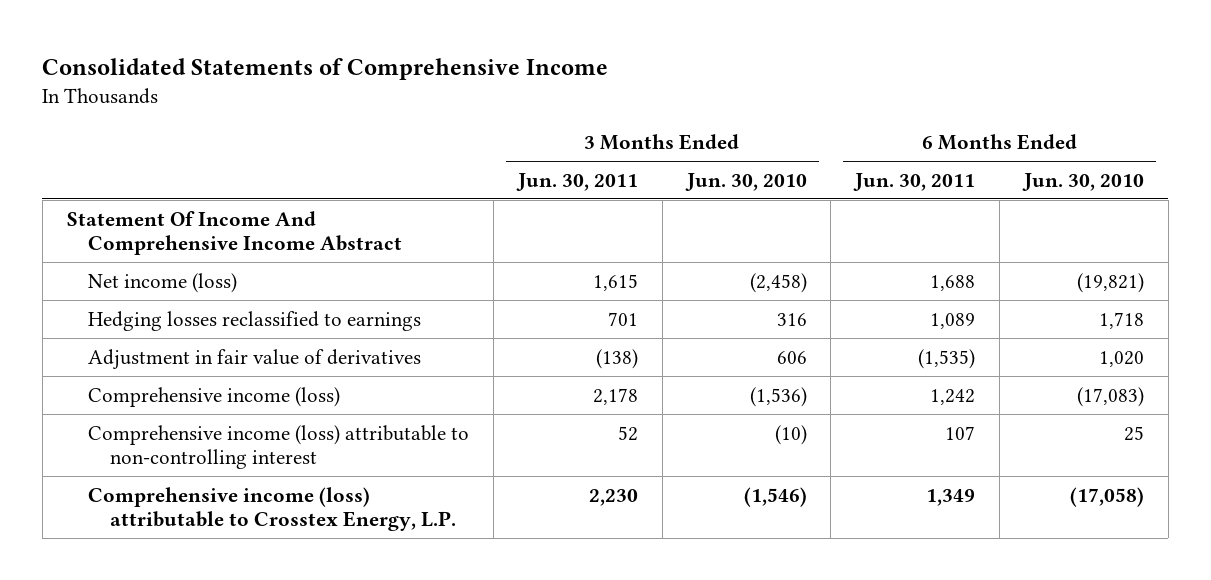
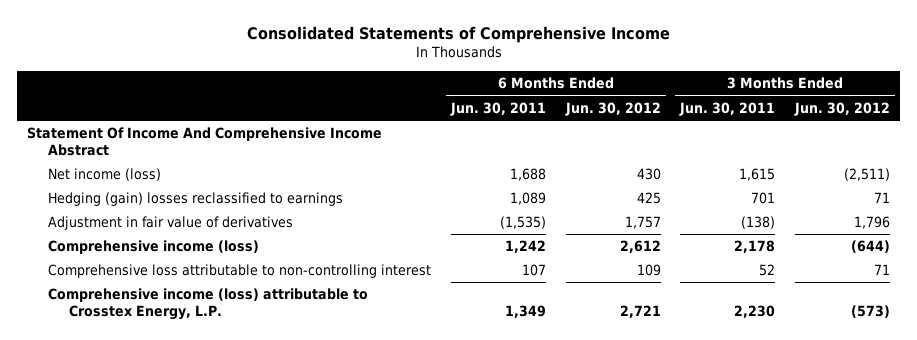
- | 3 Months Ended Jun. 30, 2011 | 3 Months Ended Jun. 30, 2010 | 6 Months Ended Jun. 30, 2011 | 6 Months Ended Jun. 30, 2010
+ | 6 Months Ended Jun. 30, 2011 | 6 Months Ended Jun. 30, 2012 | 3 Months Ended Jun. 30, 2011 | 3 Months Ended Jun. 30, 2012
- Hedging losses reclassified to earnings | 701 | 316 | 1,089 | 1,718
+ Hedging (gain) losses reclassified to earnings | 1,089 | 425 | 701 | 71
- Comprehensive income (loss) attributable to non-controlling interest | 52 | (10) | 107 | 25
+ Comprehensive loss attributable to non-controlling interest | 107 | 109 | 52 | 71

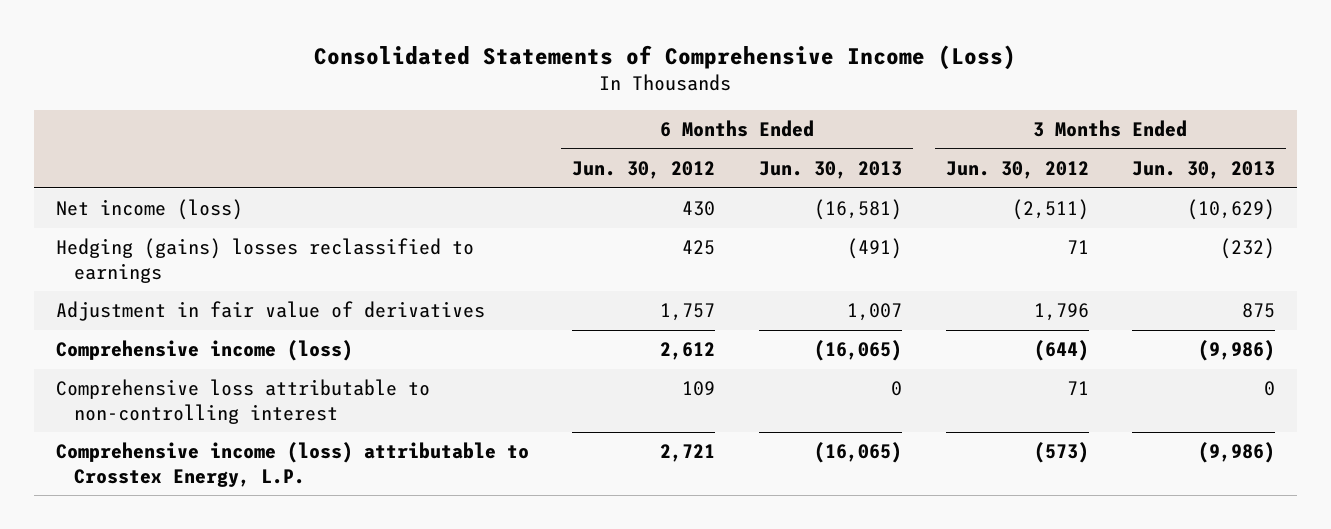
- Consolidated Statements of Comprehensive Income
+ Consolidated Statements of Comprehensive Income (Loss)
- | 6 Months Ended Jun. 30, 2011 | 6 Months Ended Jun. 30, 2012 | 3 Months Ended Jun. 30, 2011 | 3 Months Ended Jun. 30, 2012
+ | 6 Months Ended Jun. 30, 2012 | 6 Months Ended Jun. 30, 2013 | 3 Months Ended Jun. 30, 2012 | 3 Months Ended Jun. 30, 2013
- Statement Of Income And Comprehensive Income Abstract
- Hedging (gain) losses reclassified to earnings | 1,089 | 425 | 701 | 71
+ Hedging (gains) losses reclassified to earnings | 425 | (491) | 71 | (232)

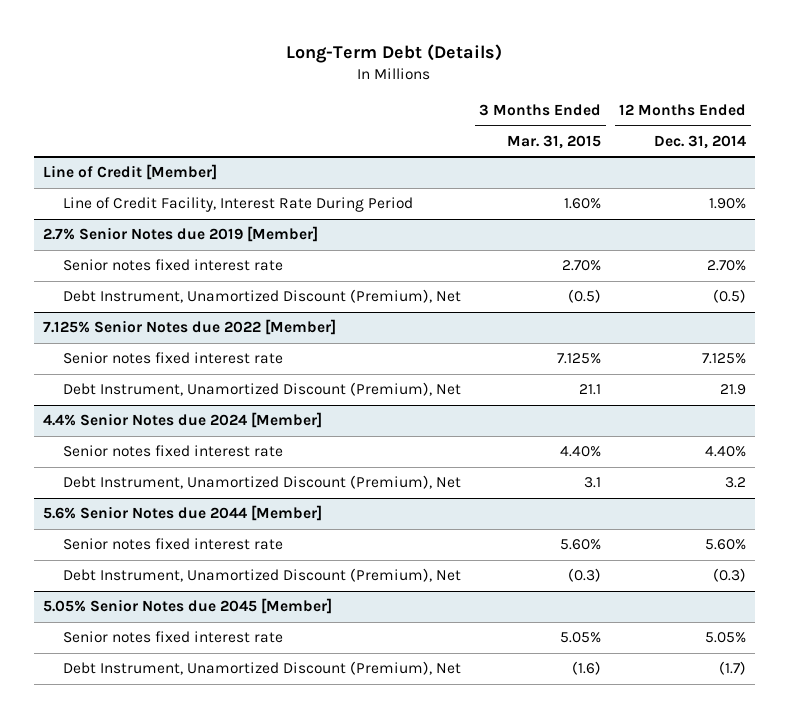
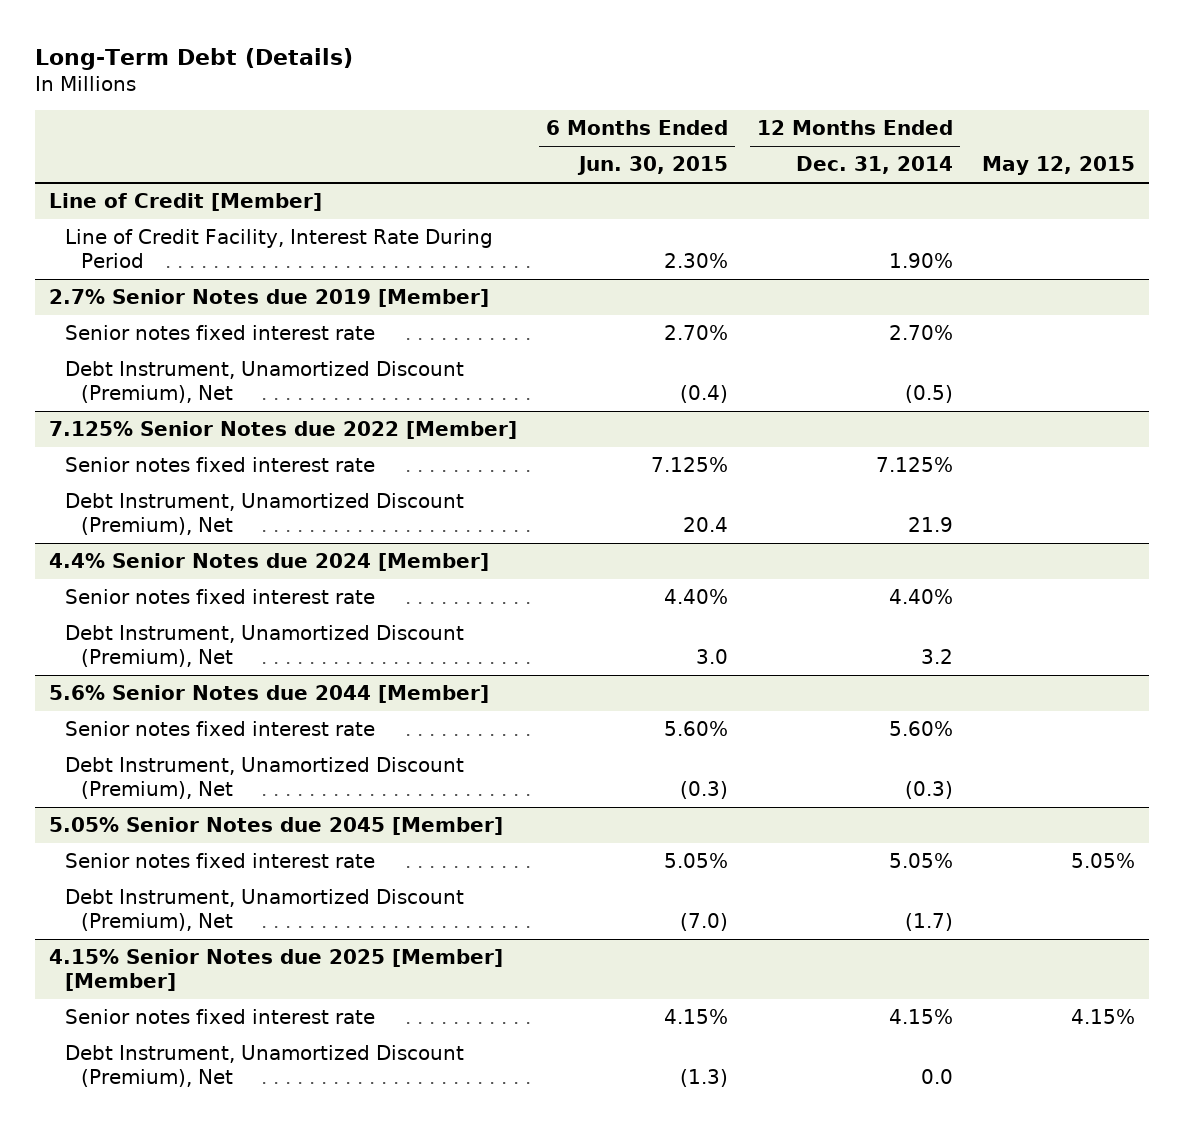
- | 3 Months Ended Mar. 31, 2015 | 12 Months Ended Dec. 31, 2014
+ | 6 Months Ended Jun. 30, 2015 | 12 Months Ended Dec. 31, 2014 | May 12, 2015
+ 4.15% Senior Notes due 2025 [Member] [Member]
+ Senior notes fixed interest rate | 4.15% | 4.15% | 4.15%
+ Debt Instrument, Unamortized Discount (Premium), Net | (1.3) | 0.0 |

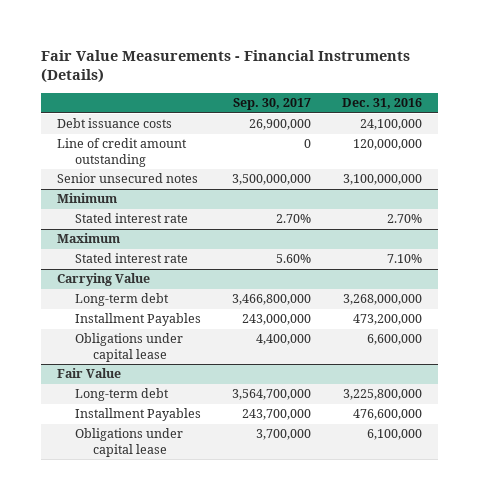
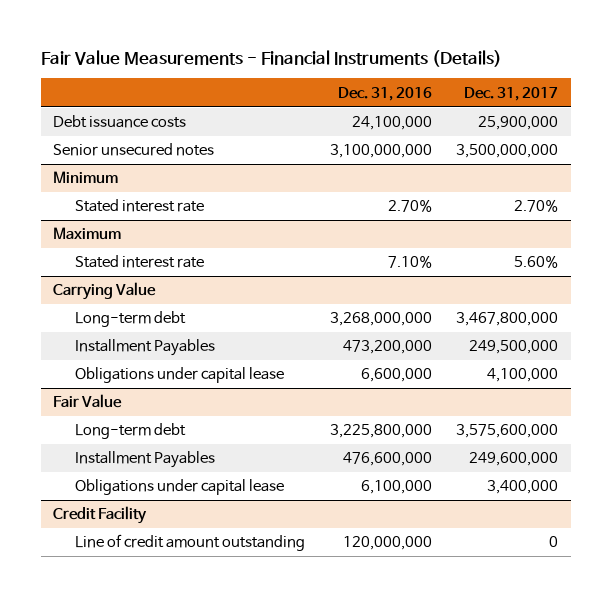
- | Sep. 30, 2017 | Dec. 31, 2016
+ | Dec. 31, 2016 | Dec. 31, 2017
- Line of credit amount outstanding | 0 | 120,000,000
+ Credit Facility
+ Line of credit amount outstanding | 120,000,000 | 0

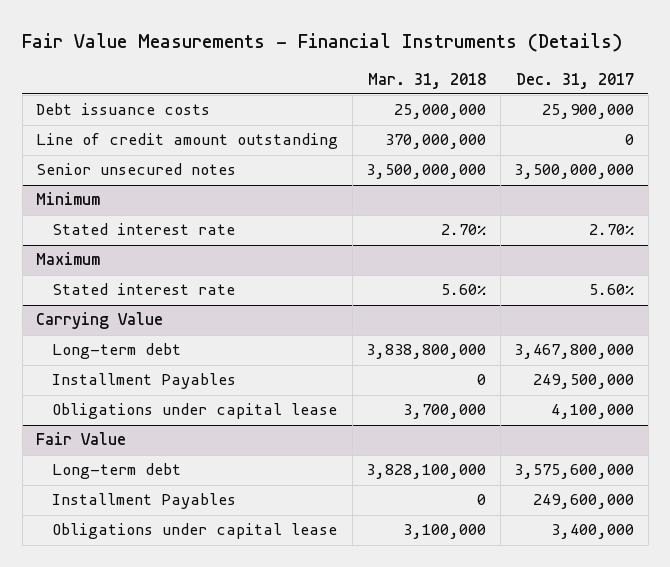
- | Dec. 31, 2016 | Dec. 31, 2017
+ | Mar. 31, 2018 | Dec. 31, 2017
+ Line of credit amount outstanding | 370,000,000 | 0
- Credit Facility
- Line of credit amount outstanding | 120,000,000 | 0

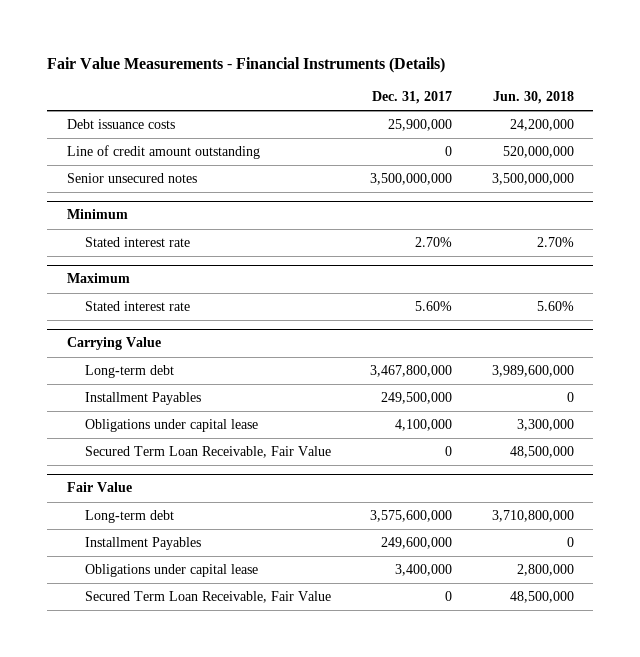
- | Mar. 31, 2018 | Dec. 31, 2017
+ | Dec. 31, 2017 | Jun. 30, 2018
@ Carrying Value
+ Secured Term Loan Receivable, Fair Value | 0 | 48,500,000
@ Fair Value
+ Secured Term Loan Receivable, Fair Value | 0 | 48,500,000

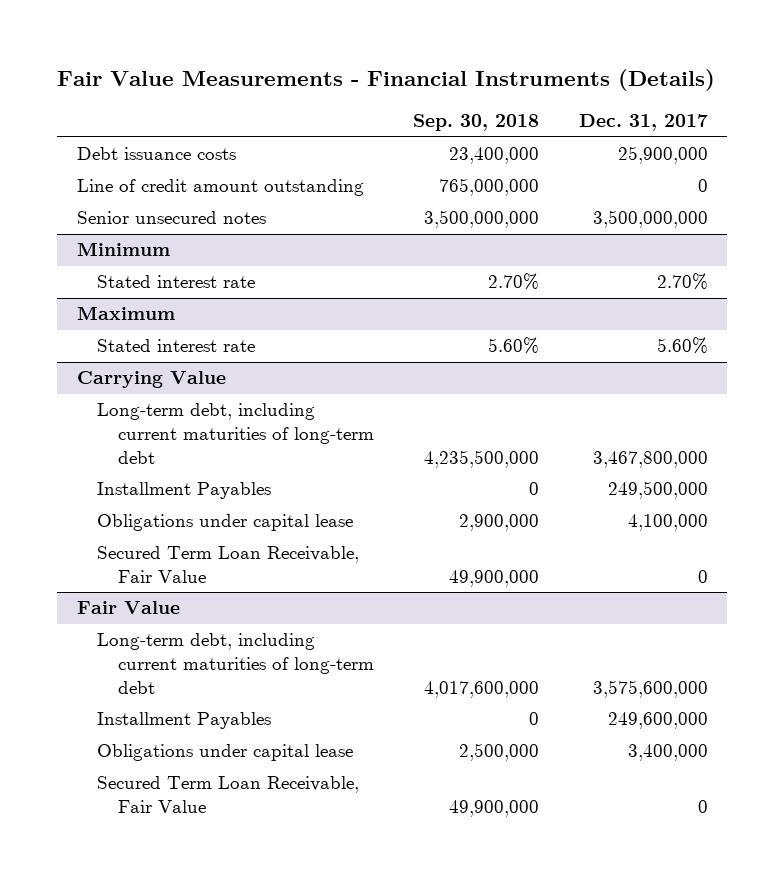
- | Dec. 31, 2017 | Jun. 30, 2018
+ | Sep. 30, 2018 | Dec. 31, 2017
@ Carrying Value
- Long-term debt | 3,467,800,000 | 3,989,600,000
+ Long-term debt, including current maturities of long-term debt | 4,235,500,000 | 3,467,800,000
@ Fair Value
- Long-term debt | 3,575,600,000 | 3,710,800,000
+ Long-term debt, including current maturities of long-term debt | 4,017,600,000 | 3,575,600,000

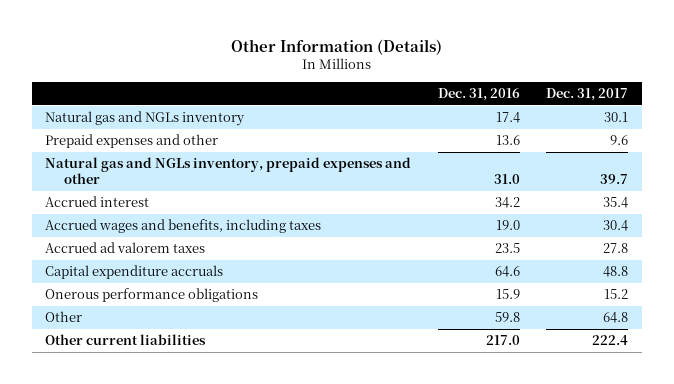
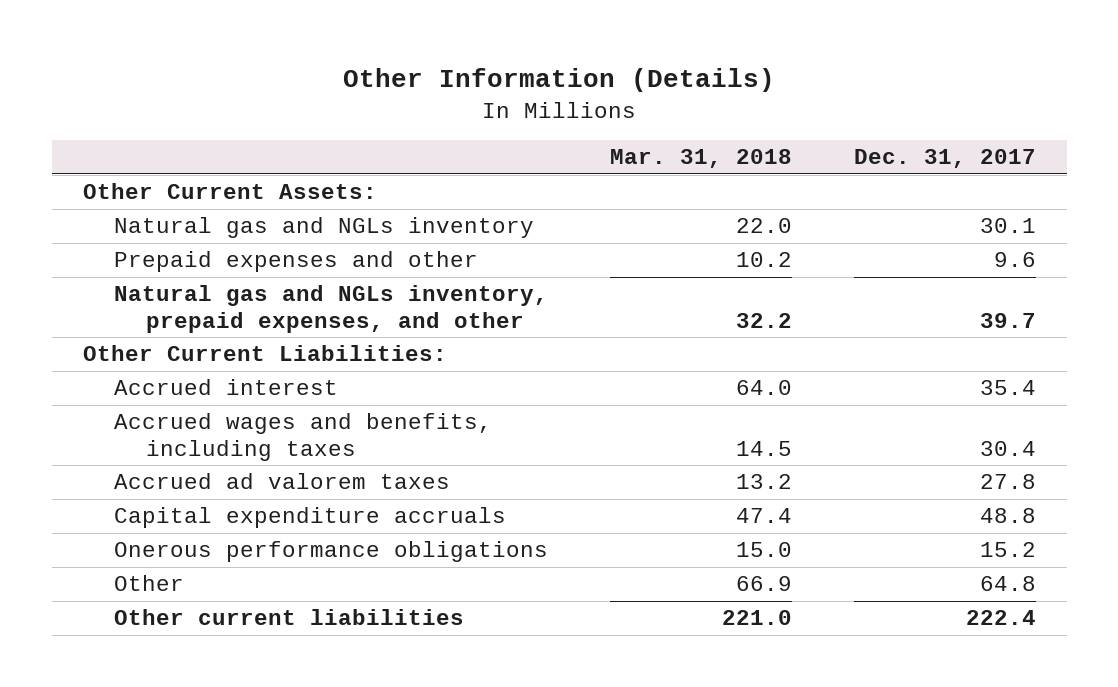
- | Dec. 31, 2016 | Dec. 31, 2017
+ | Mar. 31, 2018 | Dec. 31, 2017
+ Other Current Assets:
- Natural gas and NGLs inventory, prepaid expenses and other | 31.0 | 39.7
+ Natural gas and NGLs inventory, prepaid expenses, and other | 32.2 | 39.7
+ Other Current Liabilities:

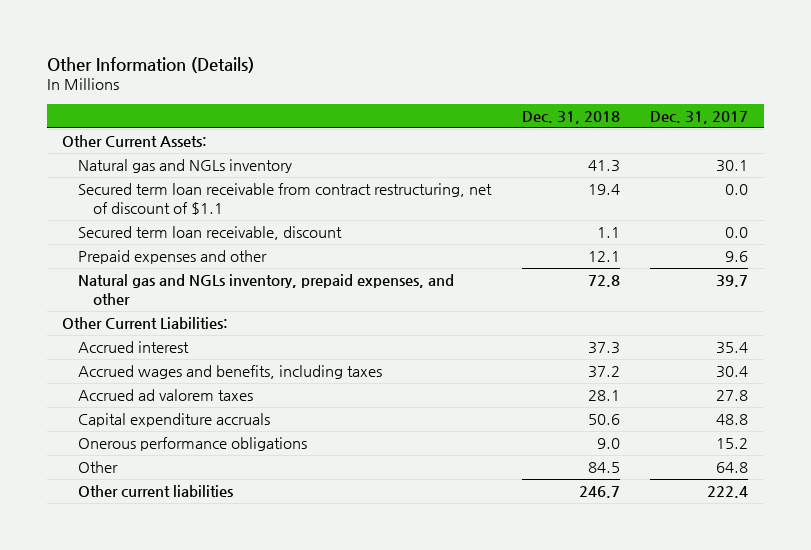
- | Mar. 31, 2018 | Dec. 31, 2017
+ | Dec. 31, 2018 | Dec. 31, 2017
+ Secured term loan receivable from contract restructuring, net of discount of $1.1 | 19.4 | 0.0
+ Secured term loan receivable, discount | 1.1 | 0.0

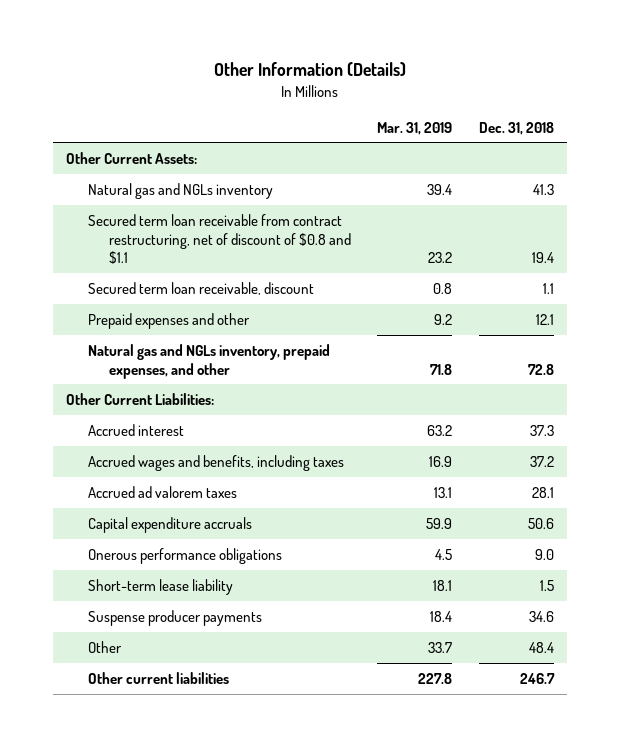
- | Dec. 31, 2018 | Dec. 31, 2017
+ | Mar. 31, 2019 | Dec. 31, 2018
- Secured term loan receivable from contract restructuring, net of discount of $1.1 | 19.4 | 0.0
+ Secured term loan receivable from contract restructuring, net of discount of $0.8 and $1.1 | 23.2 | 19.4
- Other | 84.5 | 64.8
+ Short-term lease liability | 18.1 | 1.5
+ Suspense producer payments | 18.4 | 34.6
+ Other | 33.7 | 48.4

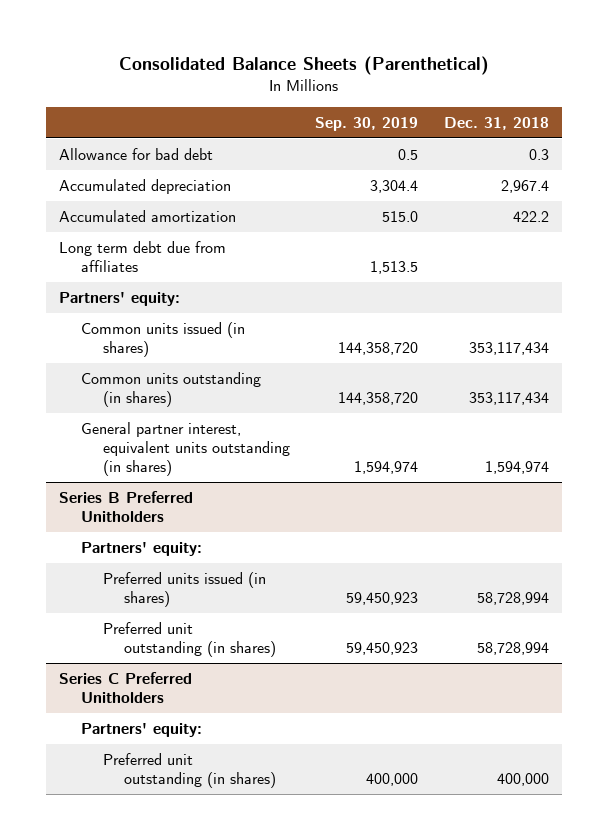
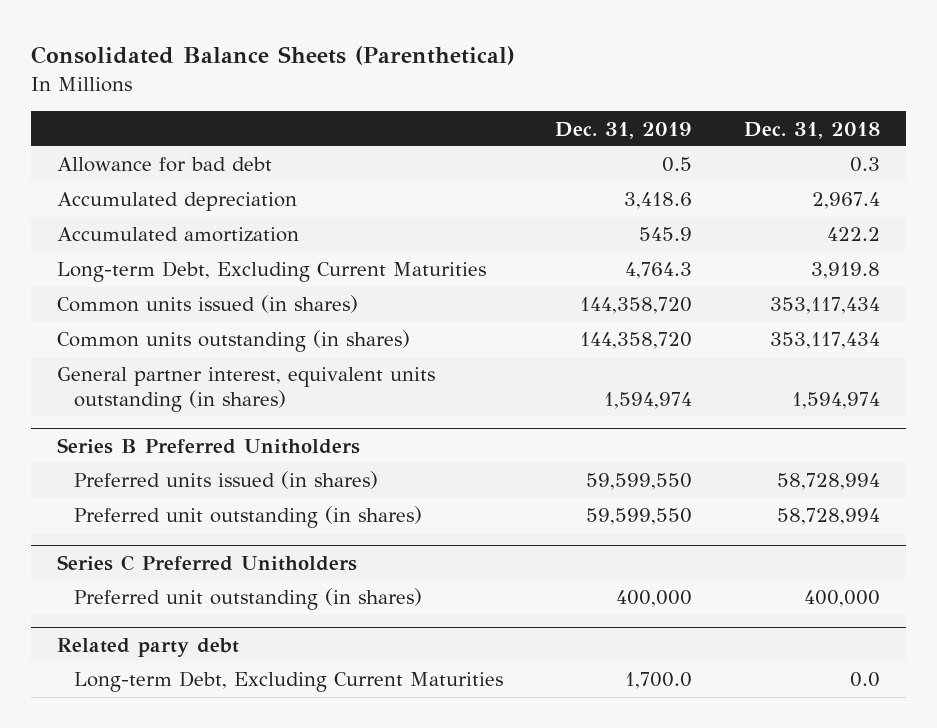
- | Sep. 30, 2019 | Dec. 31, 2018
+ | Dec. 31, 2019 | Dec. 31, 2018
- Long term debt due from affiliates | 1,513.5 |
- Partners' equity:
+ Long-term Debt, Excluding Current Maturities | 4,764.3 | 3,919.8
@ Series B Preferred Unitholders
- Partners' equity:
@ Series C Preferred Unitholders
- Partners' equity:
+ Related party debt
+ Long-term Debt, Excluding Current Maturities | 1,700.0 | 0.0

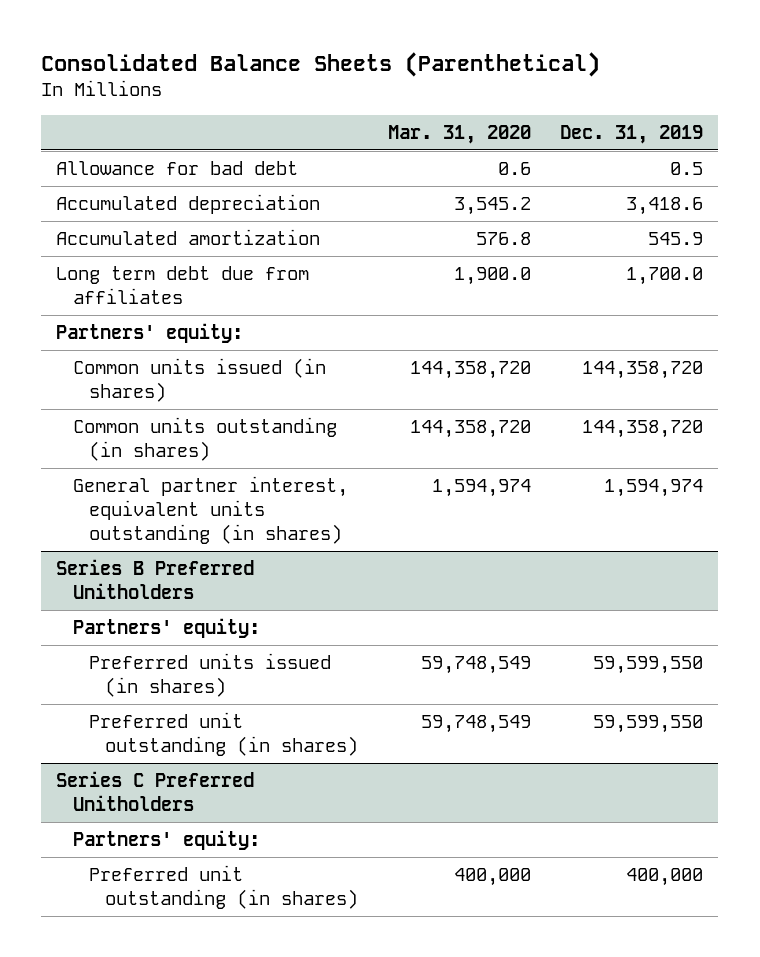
- | Dec. 31, 2019 | Dec. 31, 2018
+ | Mar. 31, 2020 | Dec. 31, 2019
- Long-term Debt, Excluding Current Maturities | 4,764.3 | 3,919.8
+ Long term debt due from affiliates | 1,900.0 | 1,700.0
+ Partners' equity:
@ Series B Preferred Unitholders
+ Partners' equity:
@ Series C Preferred Unitholders
+ Partners' equity:
- Related party debt
- Long-term Debt, Excluding Current Maturities | 1,700.0 | 0.0

